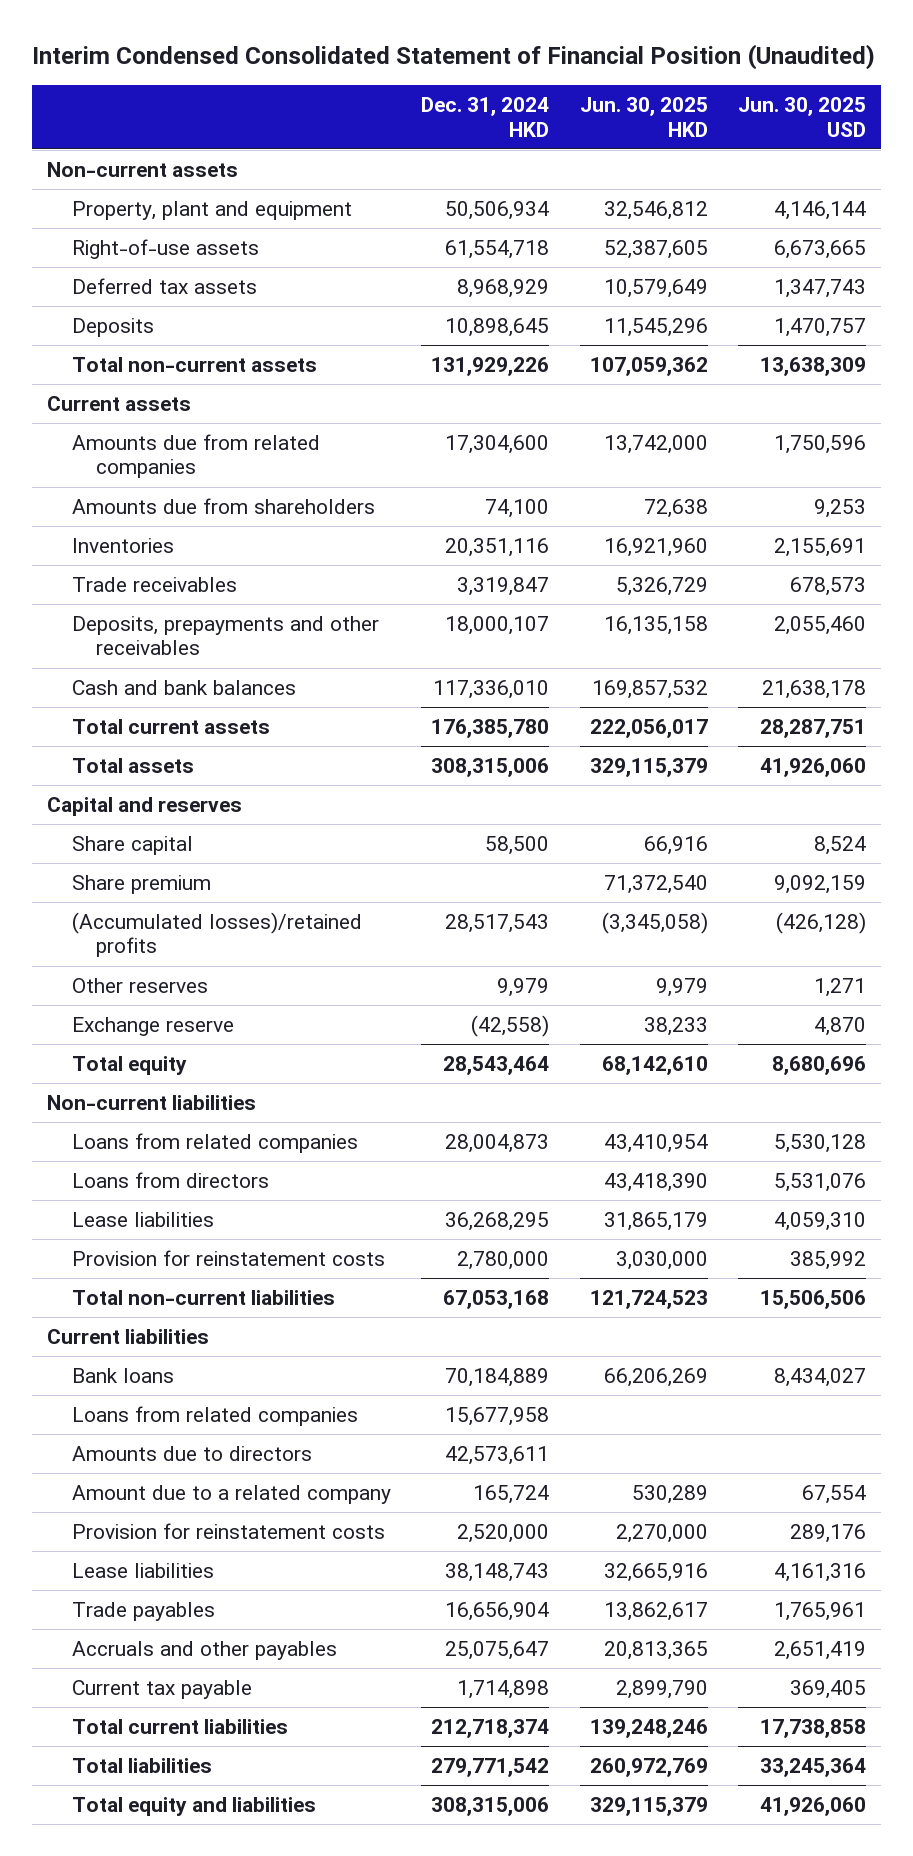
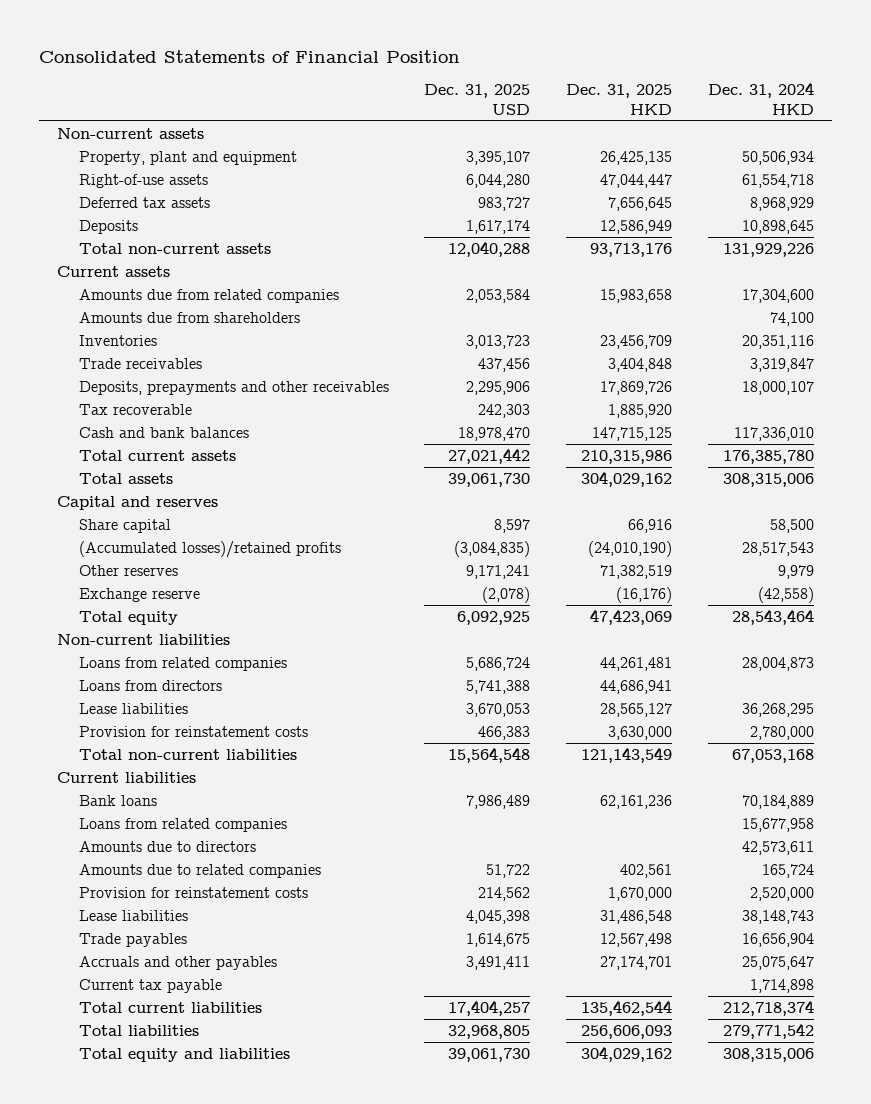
- Interim Condensed Consolidated Statement of Financial Position (Unaudited)
+ Consolidated Statements of Financial Position
- | Dec. 31, 2024 HKD | Jun. 30, 2025 HKD | Jun. 30, 2025 USD
+ | Dec. 31, 2025 USD | Dec. 31, 2025 HKD | Dec. 31, 2024 HKD
+ Tax recoverable | 242,303 | 1,885,920 |
- Share premium | | 71,372,540 | 9,092,159
- Amount due to a related company | 165,724 | 530,289 | 67,554
+ Amounts due to related companies | 51,722 | 402,561 | 165,724

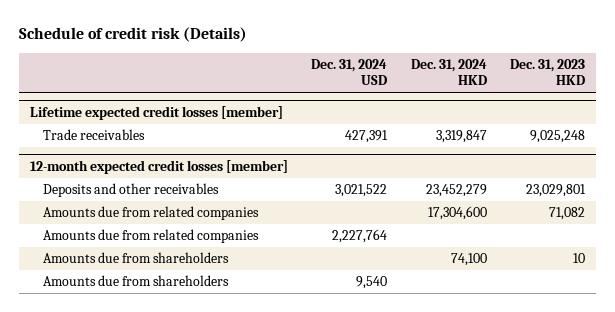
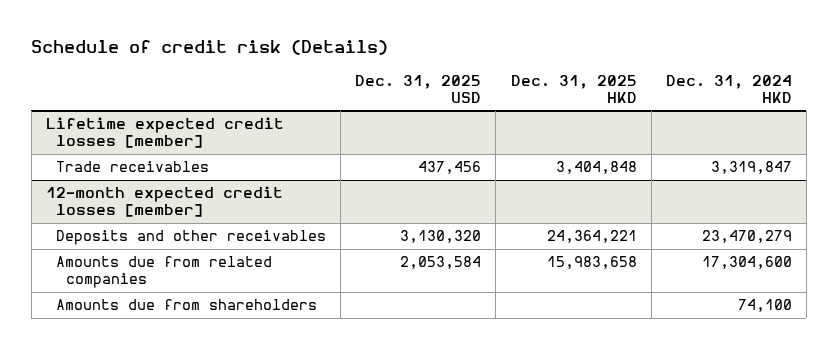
- | Dec. 31, 2024 USD | Dec. 31, 2024 HKD | Dec. 31, 2023 HKD
+ | Dec. 31, 2025 USD | Dec. 31, 2025 HKD | Dec. 31, 2024 HKD
@ 12-month expected credit losses [member]
- Deposits and other receivables | 3,021,522 | 23,452,279 | 23,029,801
+ Deposits and other receivables | 3,130,320 | 24,364,221 | 23,470,279
- Amounts due from related companies | 2,227,764 | |
- Amounts due from shareholders | 9,540 | |

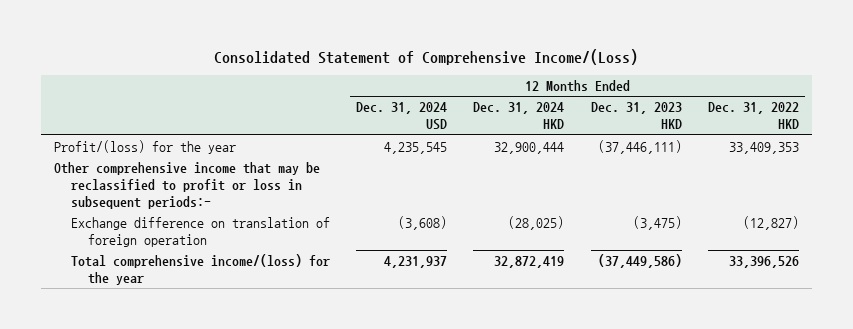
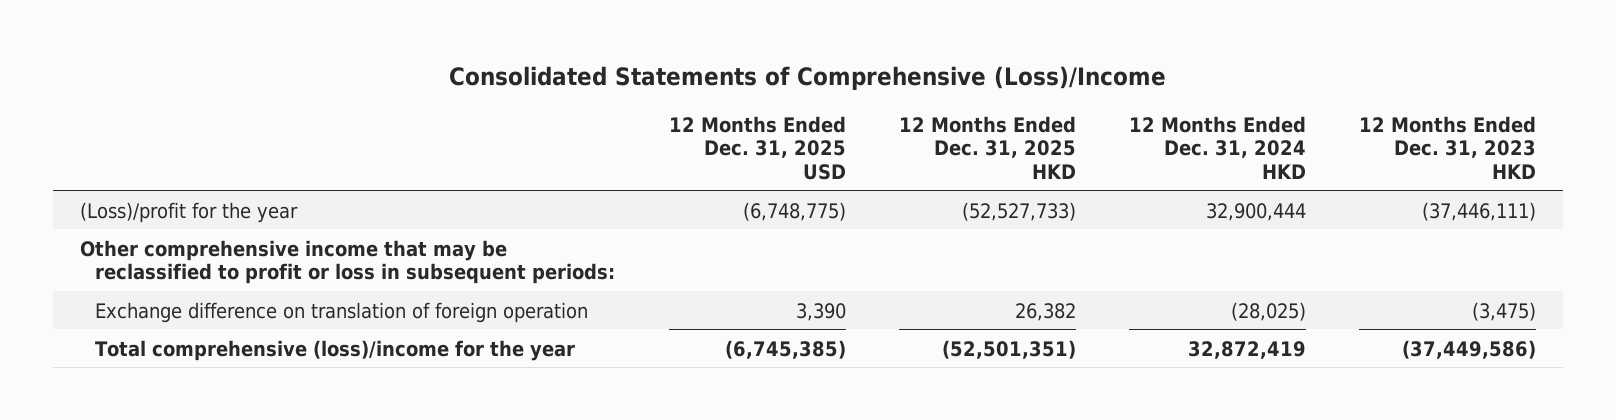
- Consolidated Statement of Comprehensive Income/(Loss)
+ Consolidated Statements of Comprehensive (Loss)/Income
- | 12 Months Ended Dec. 31, 2024 USD | 12 Months Ended Dec. 31, 2024 HKD | 12 Months Ended Dec. 31, 2023 HKD | 12 Months Ended Dec. 31, 2022 HKD
+ | 12 Months Ended Dec. 31, 2025 USD | 12 Months Ended Dec. 31, 2025 HKD | 12 Months Ended Dec. 31, 2024 HKD | 12 Months Ended Dec. 31, 2023 HKD
- Profit/(loss) for the year | 4,235,545 | 32,900,444 | (37,446,111) | 33,409,353
- Other comprehensive income that may be reclassified to profit or loss in subsequent periods:-
+ (Loss)/profit for the year | (6,748,775) | (52,527,733) | 32,900,444 | (37,446,111)
+ Other comprehensive income that may be reclassified to profit or loss in subsequent periods:
- Total comprehensive income/(loss) for the year | 4,231,937 | 32,872,419 | (37,449,586) | 33,396,526
+ Total comprehensive (loss)/income for the year | (6,745,385) | (52,501,351) | 32,872,419 | (37,449,586)

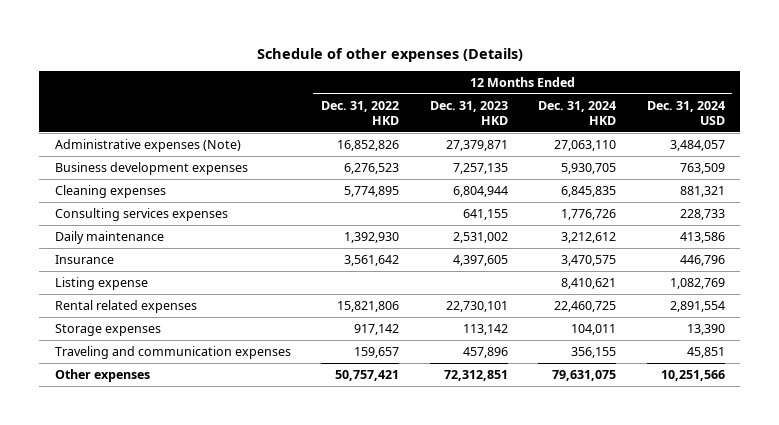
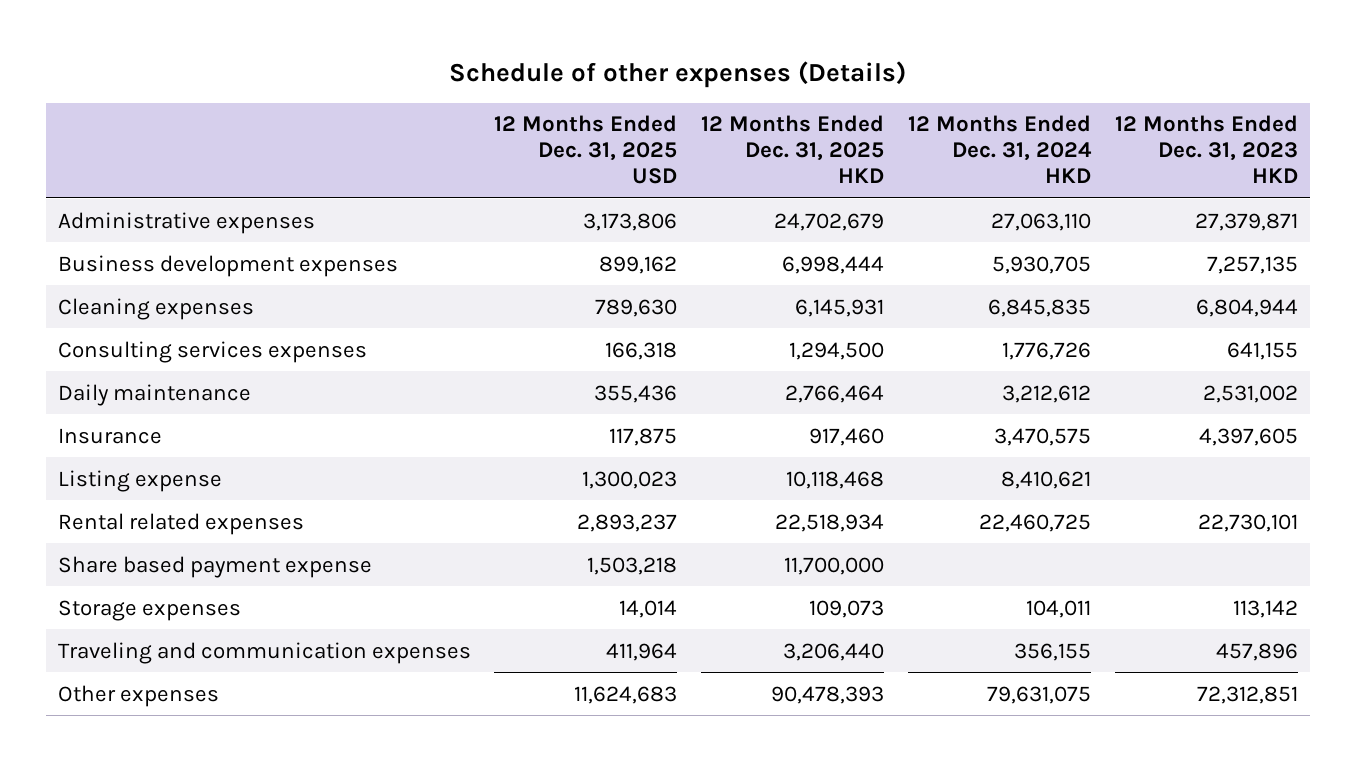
- | 12 Months Ended Dec. 31, 2022 HKD | 12 Months Ended Dec. 31, 2023 HKD | 12 Months Ended Dec. 31, 2024 HKD | 12 Months Ended Dec. 31, 2024 USD
+ | 12 Months Ended Dec. 31, 2025 USD | 12 Months Ended Dec. 31, 2025 HKD | 12 Months Ended Dec. 31, 2024 HKD | 12 Months Ended Dec. 31, 2023 HKD
- Administrative expenses (Note) | 16,852,826 | 27,379,871 | 27,063,110 | 3,484,057
+ Administrative expenses | 3,173,806 | 24,702,679 | 27,063,110 | 27,379,871
+ Share based payment expense | 1,503,218 | 11,700,000 | |

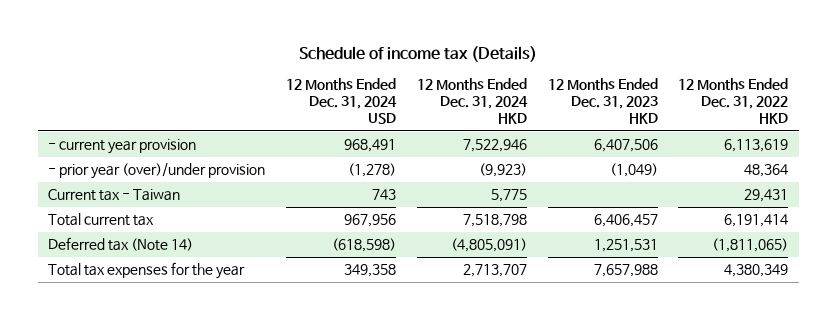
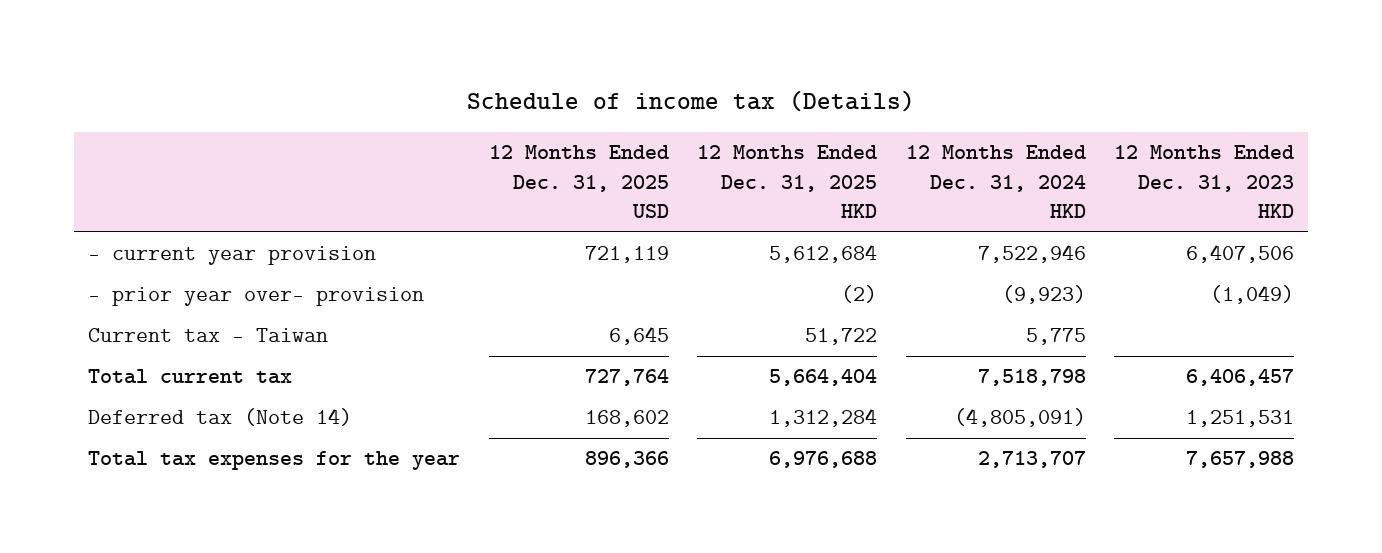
- | 12 Months Ended Dec. 31, 2024 USD | 12 Months Ended Dec. 31, 2024 HKD | 12 Months Ended Dec. 31, 2023 HKD | 12 Months Ended Dec. 31, 2022 HKD
+ | 12 Months Ended Dec. 31, 2025 USD | 12 Months Ended Dec. 31, 2025 HKD | 12 Months Ended Dec. 31, 2024 HKD | 12 Months Ended Dec. 31, 2023 HKD
- - prior year (over)/under provision | (1,278) | (9,923) | (1,049) | 48,364
+ - prior year over- provision | | (2) | (9,923) | (1,049)

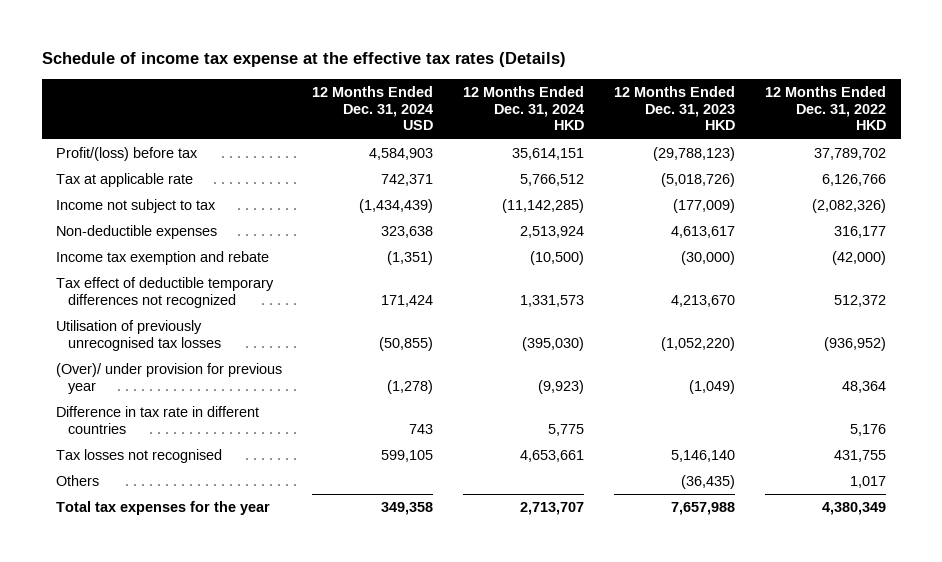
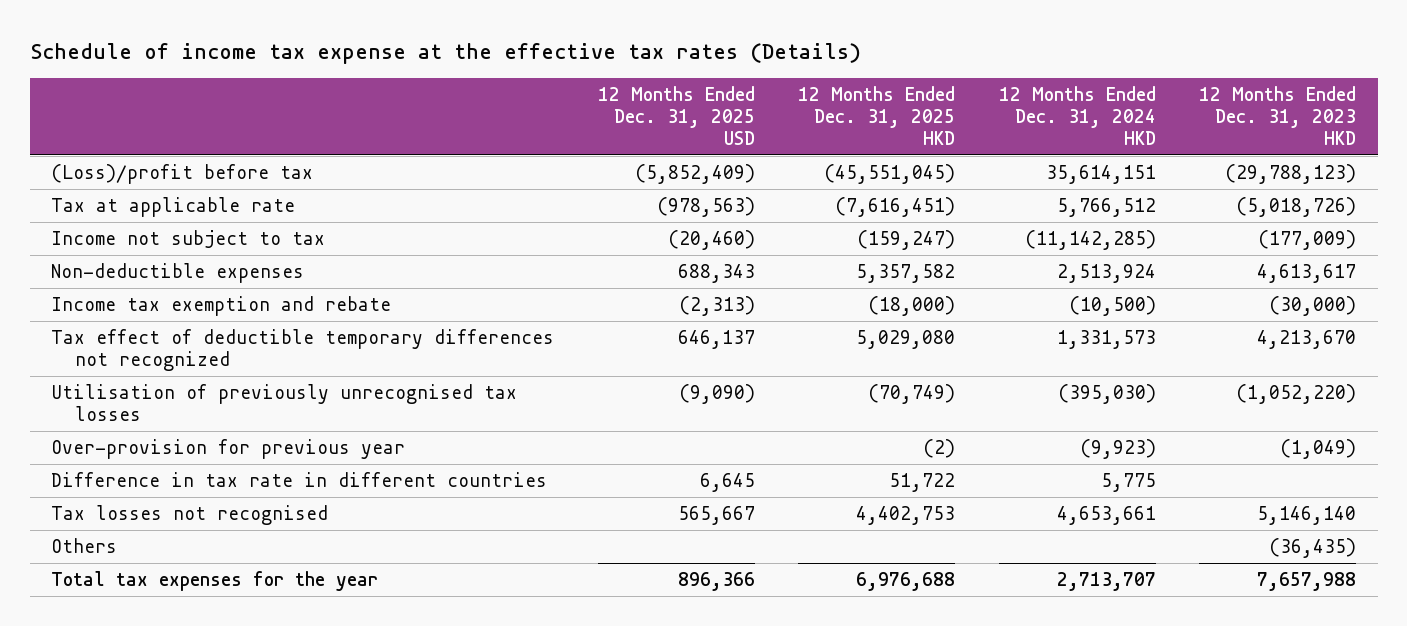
- | 12 Months Ended Dec. 31, 2024 USD | 12 Months Ended Dec. 31, 2024 HKD | 12 Months Ended Dec. 31, 2023 HKD | 12 Months Ended Dec. 31, 2022 HKD
+ | 12 Months Ended Dec. 31, 2025 USD | 12 Months Ended Dec. 31, 2025 HKD | 12 Months Ended Dec. 31, 2024 HKD | 12 Months Ended Dec. 31, 2023 HKD
- Profit/(loss) before tax | 4,584,903 | 35,614,151 | (29,788,123) | 37,789,702
+ (Loss)/profit before tax | (5,852,409) | (45,551,045) | 35,614,151 | (29,788,123)
- (Over)/ under provision for previous year | (1,278) | (9,923) | (1,049) | 48,364
+ Over-provision for previous year | | (2) | (9,923) | (1,049)

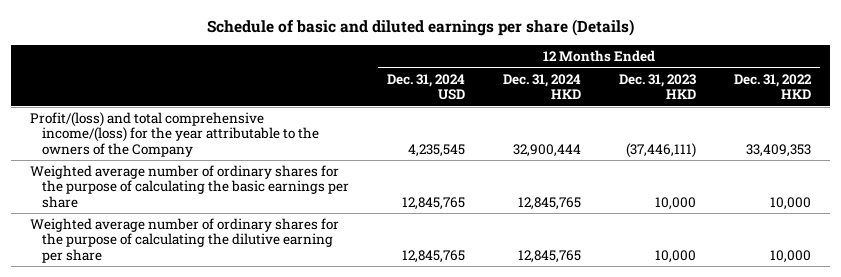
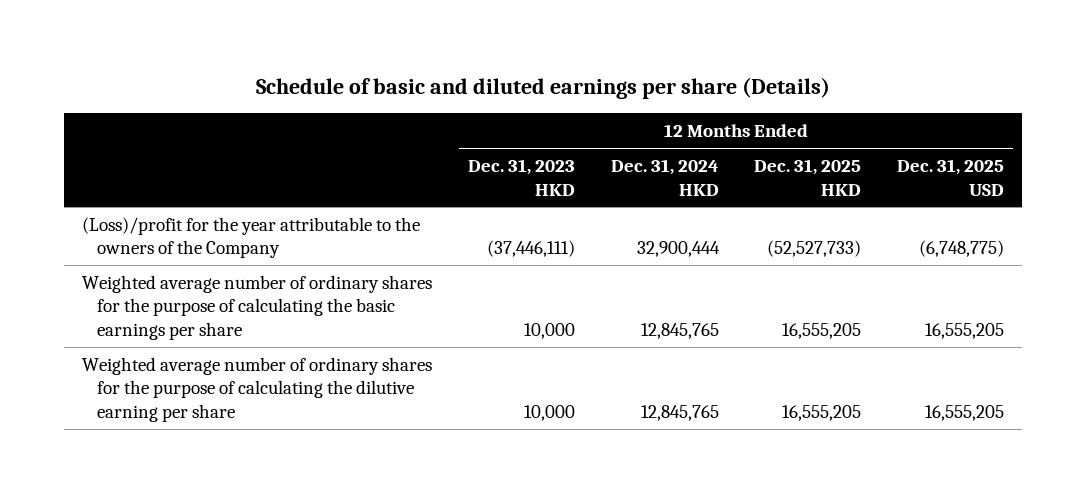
- | 12 Months Ended Dec. 31, 2024 USD | 12 Months Ended Dec. 31, 2024 HKD | 12 Months Ended Dec. 31, 2023 HKD | 12 Months Ended Dec. 31, 2022 HKD
+ | 12 Months Ended Dec. 31, 2023 HKD | 12 Months Ended Dec. 31, 2024 HKD | 12 Months Ended Dec. 31, 2025 HKD | 12 Months Ended Dec. 31, 2025 USD
- Profit/(loss) and total comprehensive income/(loss) for the year attributable to the owners of the Company | 4,235,545 | 32,900,444 | (37,446,111) | 33,409,353
+ (Loss)/profit for the year attributable to the owners of the Company | (37,446,111) | 32,900,444 | (52,527,733) | (6,748,775)

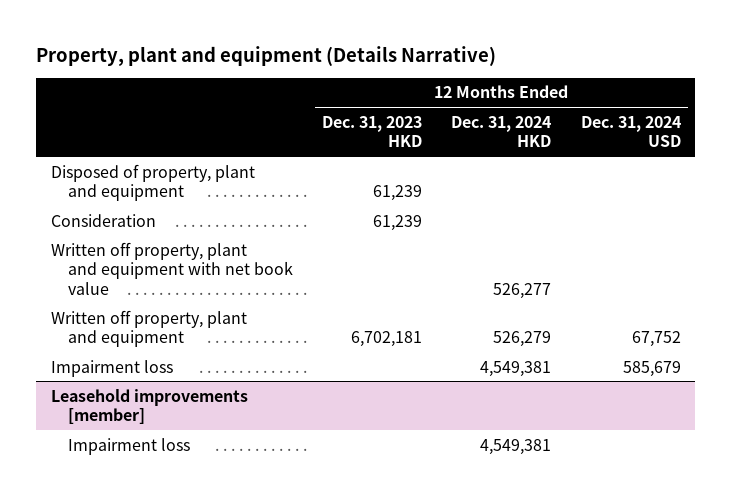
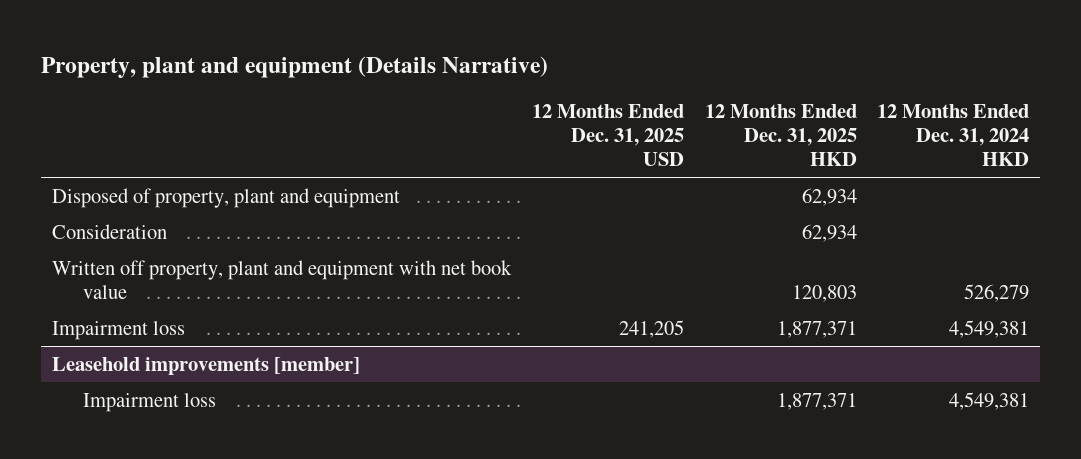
- | 12 Months Ended Dec. 31, 2023 HKD | 12 Months Ended Dec. 31, 2024 HKD | 12 Months Ended Dec. 31, 2024 USD
+ | 12 Months Ended Dec. 31, 2025 USD | 12 Months Ended Dec. 31, 2025 HKD | 12 Months Ended Dec. 31, 2024 HKD
- Written off property, plant and equipment with net book value | | 526,277 |
- Written off property, plant and equipment | 6,702,181 | 526,279 | 67,752
+ Written off property, plant and equipment with net book value | | 120,803 | 526,279

